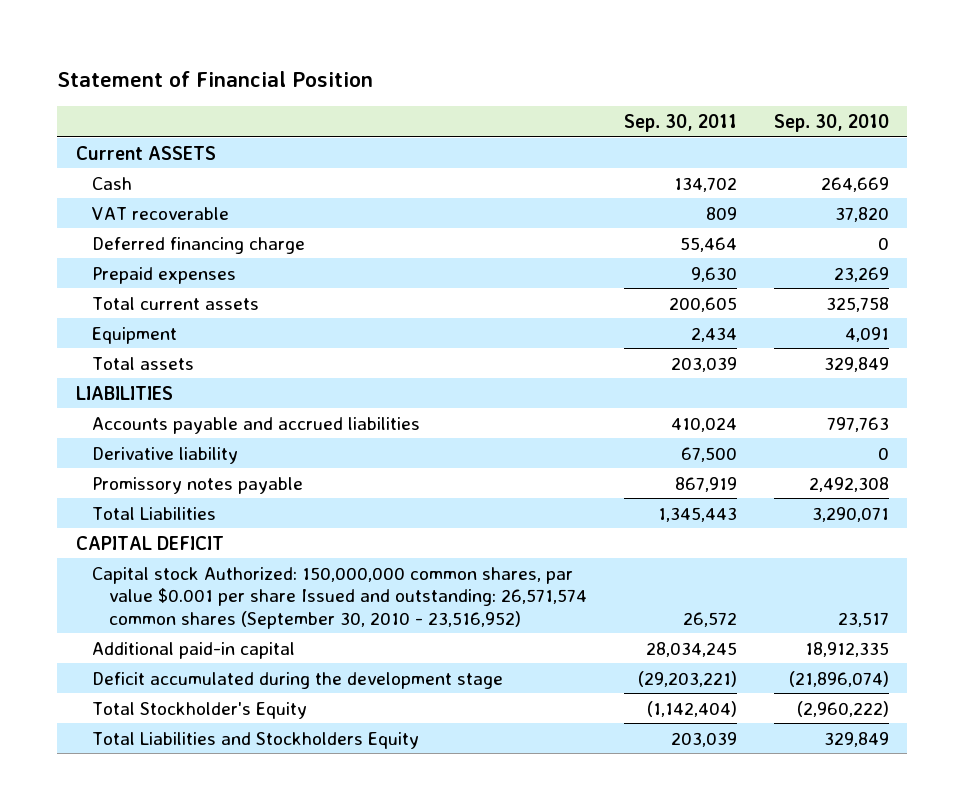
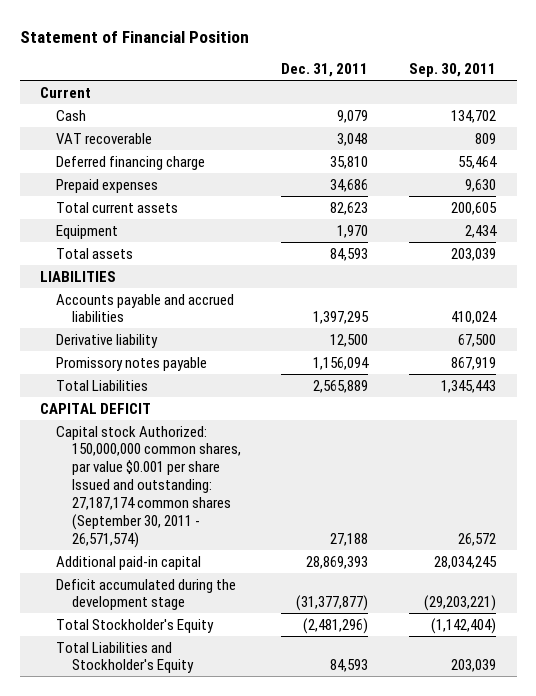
- | Sep. 30, 2011 | Sep. 30, 2010
+ | Dec. 31, 2011 | Sep. 30, 2011
- Current ASSETS
+ Current
- Capital stock Authorized: 150,000,000 common shares, par value $0.001 per share Issued and outstanding: 26,571,574 common shares (September 30, 2010 - 23,516,952) | 26,572 | 23,517
+ Capital stock Authorized: 150,000,000 common shares, par value $0.001 per share Issued and outstanding: 27,187,174 common shares (September 30, 2011 - 26,571,574) | 27,188 | 26,572
- Total Liabilities and Stockholders Equity | 203,039 | 329,849
+ Total Liabilities and Stockholder's Equity | 84,593 | 203,039

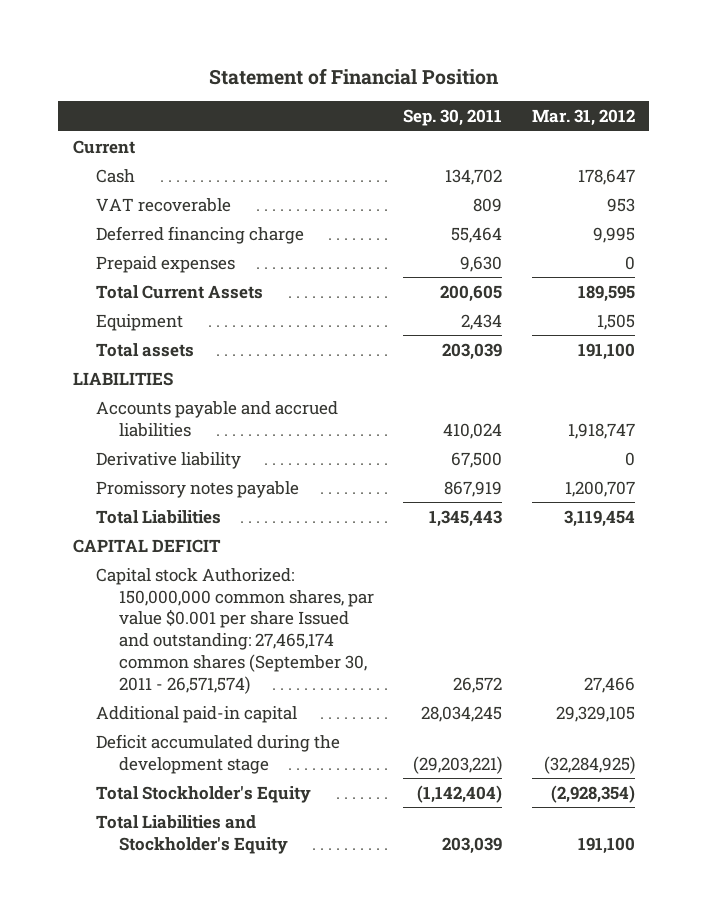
- | Dec. 31, 2011 | Sep. 30, 2011
+ | Sep. 30, 2011 | Mar. 31, 2012
- Total current assets | 82,623 | 200,605
+ Total Current Assets | 200,605 | 189,595
- Capital stock Authorized: 150,000,000 common shares, par value $0.001 per share Issued and outstanding: 27,187,174 common shares (September 30, 2011 - 26,571,574) | 27,188 | 26,572
+ Capital stock Authorized: 150,000,000 common shares, par value $0.001 per share Issued and outstanding: 27,465,174 common shares (September 30, 2011 - 26,571,574) | 26,572 | 27,466

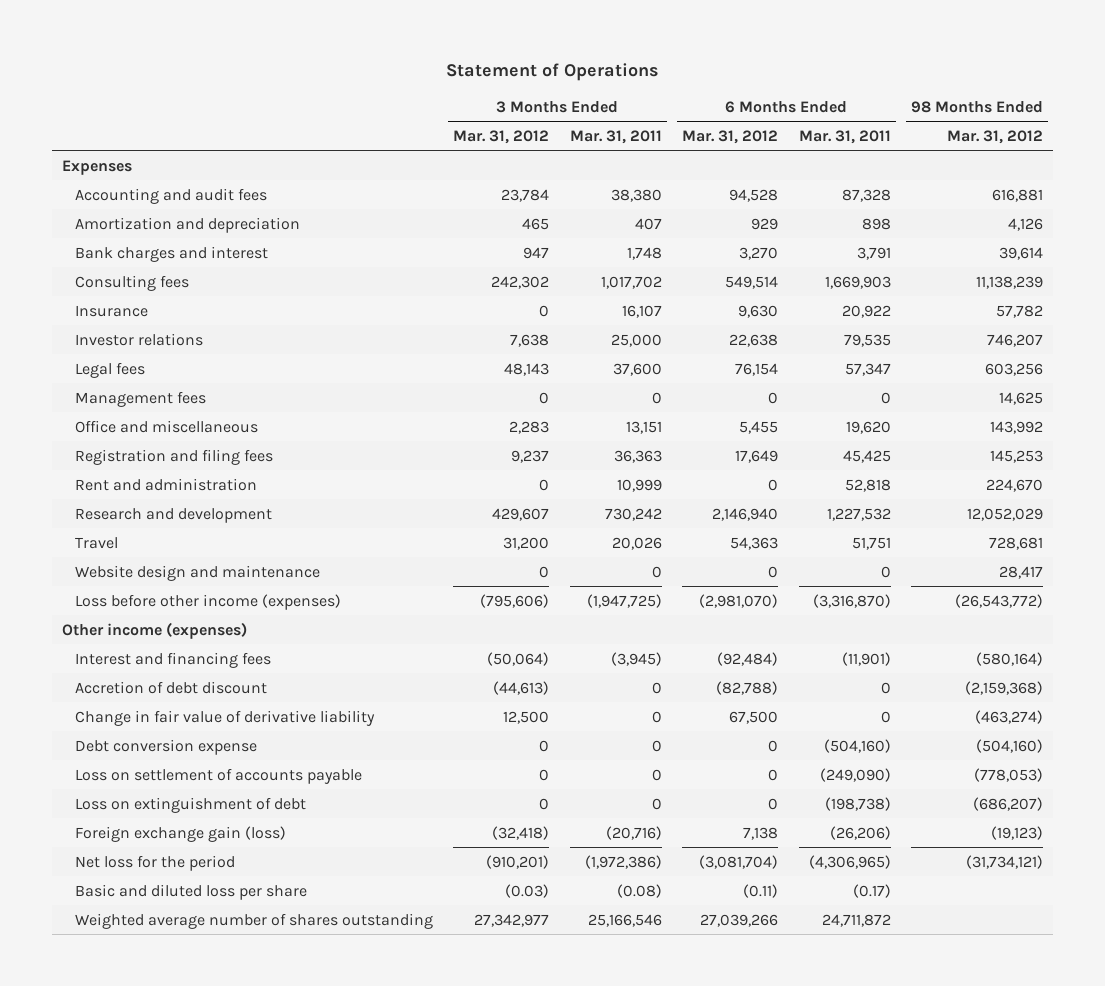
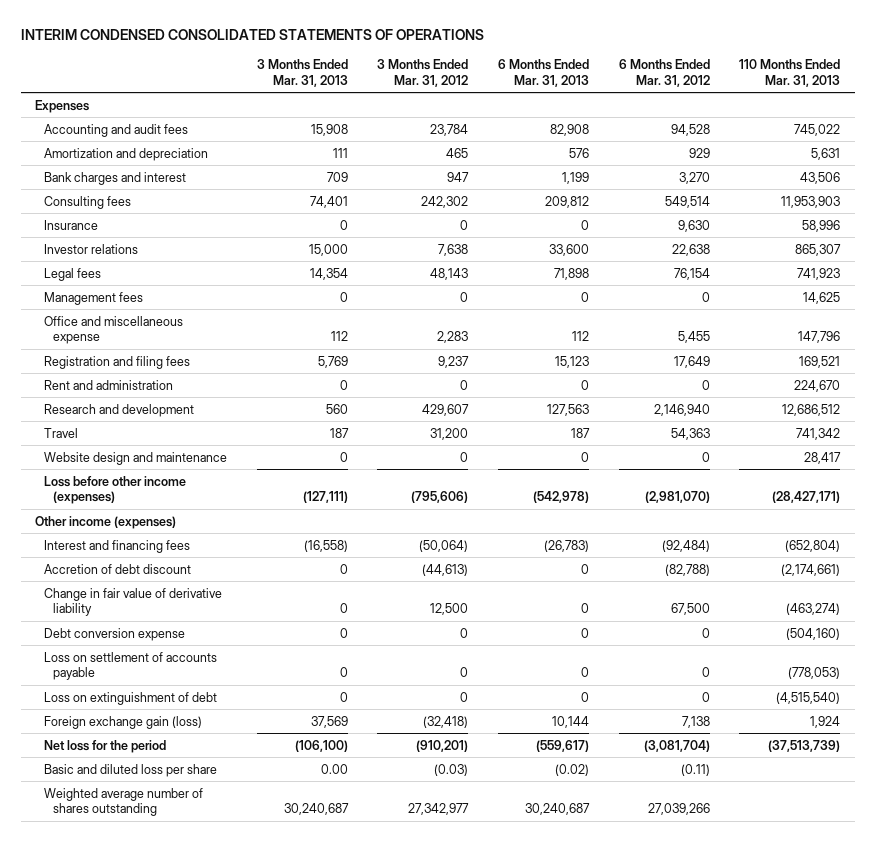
- Statement of Operations
+ INTERIM CONDENSED CONSOLIDATED STATEMENTS OF OPERATIONS
- | 3 Months Ended Mar. 31, 2012 | 3 Months Ended Mar. 31, 2011 | 6 Months Ended Mar. 31, 2012 | 6 Months Ended Mar. 31, 2011 | 98 Months Ended Mar. 31, 2012
+ | 3 Months Ended Mar. 31, 2013 | 3 Months Ended Mar. 31, 2012 | 6 Months Ended Mar. 31, 2013 | 6 Months Ended Mar. 31, 2012 | 110 Months Ended Mar. 31, 2013
- Office and miscellaneous | 2,283 | 13,151 | 5,455 | 19,620 | 143,992
+ Office and miscellaneous expense | 112 | 2,283 | 112 | 5,455 | 147,796

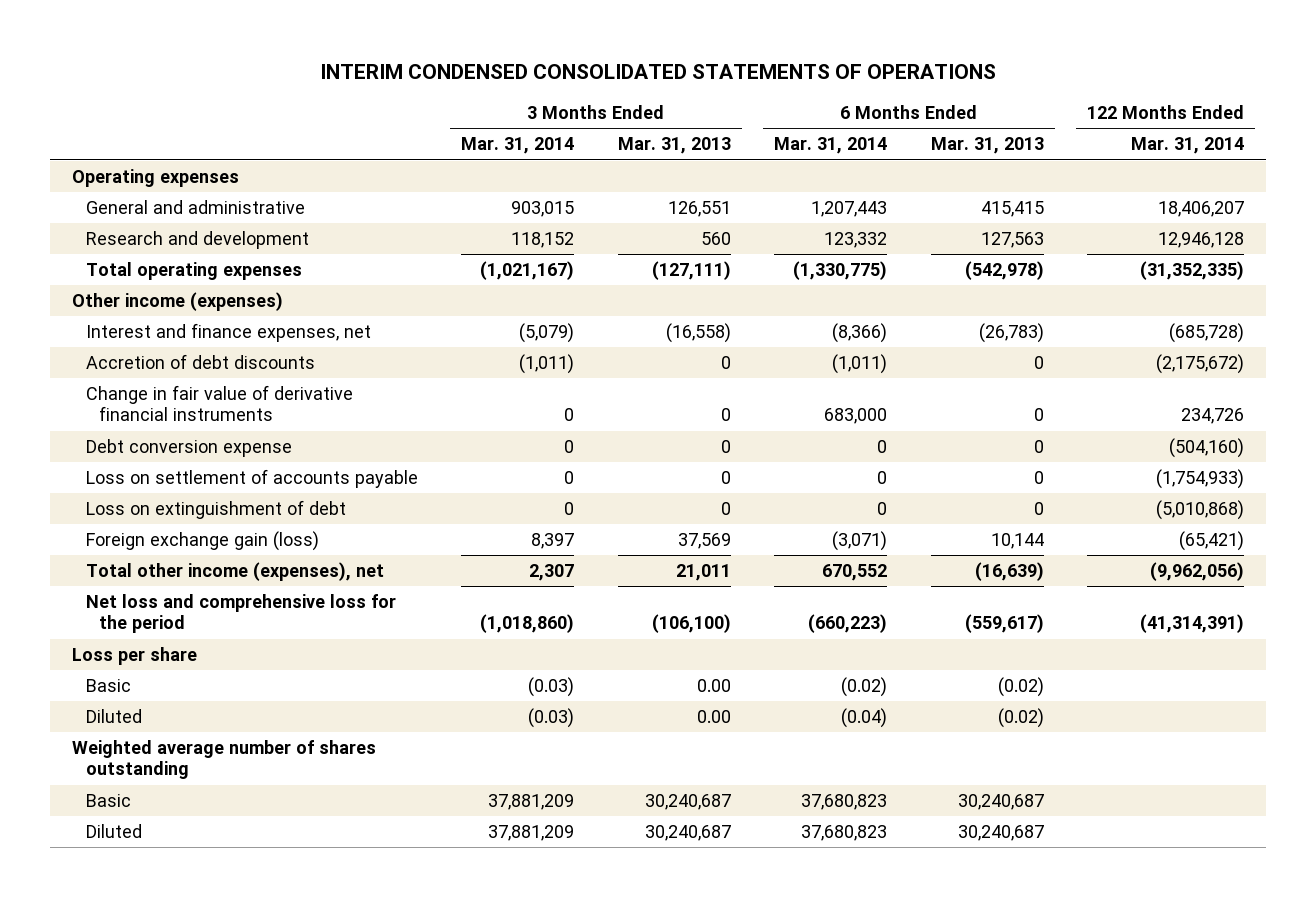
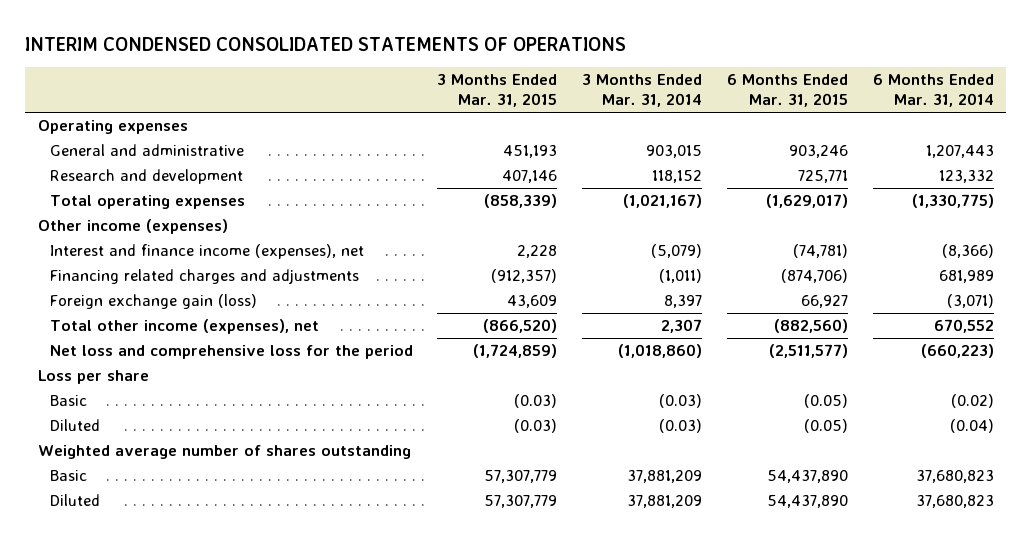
- | 3 Months Ended Mar. 31, 2014 | 3 Months Ended Mar. 31, 2013 | 6 Months Ended Mar. 31, 2014 | 6 Months Ended Mar. 31, 2013 | 122 Months Ended Mar. 31, 2014
+ | 3 Months Ended Mar. 31, 2015 | 3 Months Ended Mar. 31, 2014 | 6 Months Ended Mar. 31, 2015 | 6 Months Ended Mar. 31, 2014
- Interest and finance expenses, net | (5,079) | (16,558) | (8,366) | (26,783) | (685,728)
- Accretion of debt discounts | (1,011) | 0 | (1,011) | 0 | (2,175,672)
- Change in fair value of derivative financial instruments | 0 | 0 | 683,000 | 0 | 234,726
- Debt conversion expense | 0 | 0 | 0 | 0 | (504,160)
- Loss on settlement of accounts payable | 0 | 0 | 0 | 0 | (1,754,933)
- Loss on extinguishment of debt | 0 | 0 | 0 | 0 | (5,010,868)
+ Interest and finance income (expenses), net | 2,228 | (5,079) | (74,781) | (8,366)
+ Financing related charges and adjustments | (912,357) | (1,011) | (874,706) | 681,989

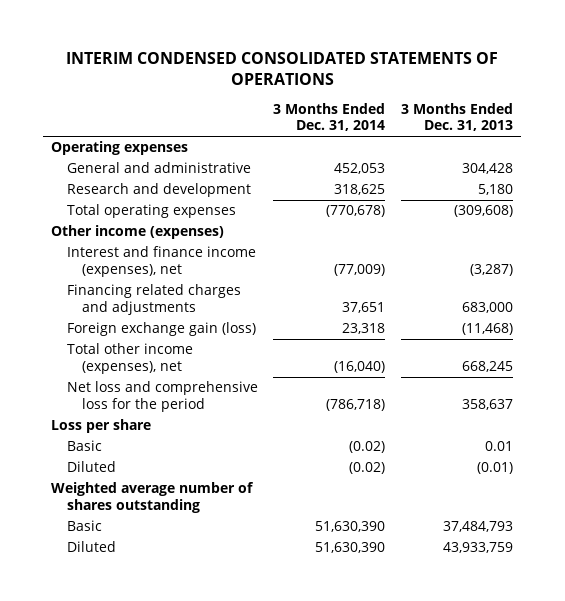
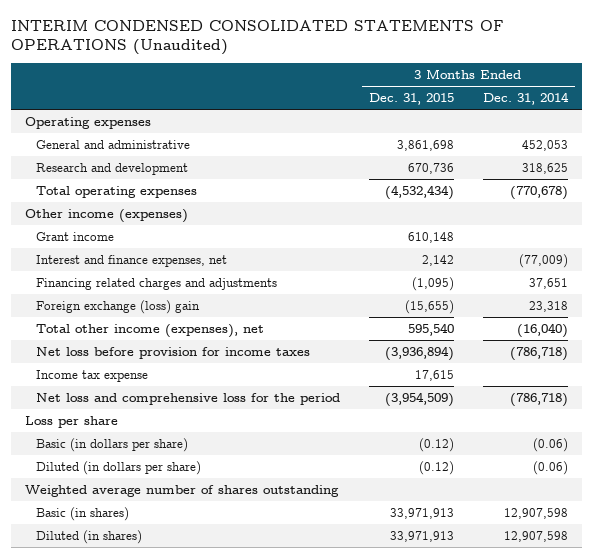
- INTERIM CONDENSED CONSOLIDATED STATEMENTS OF OPERATIONS
+ INTERIM CONDENSED CONSOLIDATED STATEMENTS OF OPERATIONS (Unaudited)
- | 3 Months Ended Dec. 31, 2014 | 3 Months Ended Dec. 31, 2013
+ | 3 Months Ended Dec. 31, 2015 | 3 Months Ended Dec. 31, 2014
- Interest and finance income (expenses), net | (77,009) | (3,287)
+ Grant income | 610,148 |
+ Interest and finance expenses, net | 2,142 | (77,009)
- Foreign exchange gain (loss) | 23,318 | (11,468)
+ Foreign exchange (loss) gain | (15,655) | 23,318
+ Net loss before provision for income taxes | (3,936,894) | (786,718)
+ Income tax expense | 17,615 |
- Basic | (0.02) | 0.01
- Diluted | (0.02) | (0.01)
+ Basic (in dollars per share) | (0.12) | (0.06)
+ Diluted (in dollars per share) | (0.12) | (0.06)
- Basic | 51,630,390 | 37,484,793
- Diluted | 51,630,390 | 43,933,759
+ Basic (in shares) | 33,971,913 | 12,907,598
+ Diluted (in shares) | 33,971,913 | 12,907,598

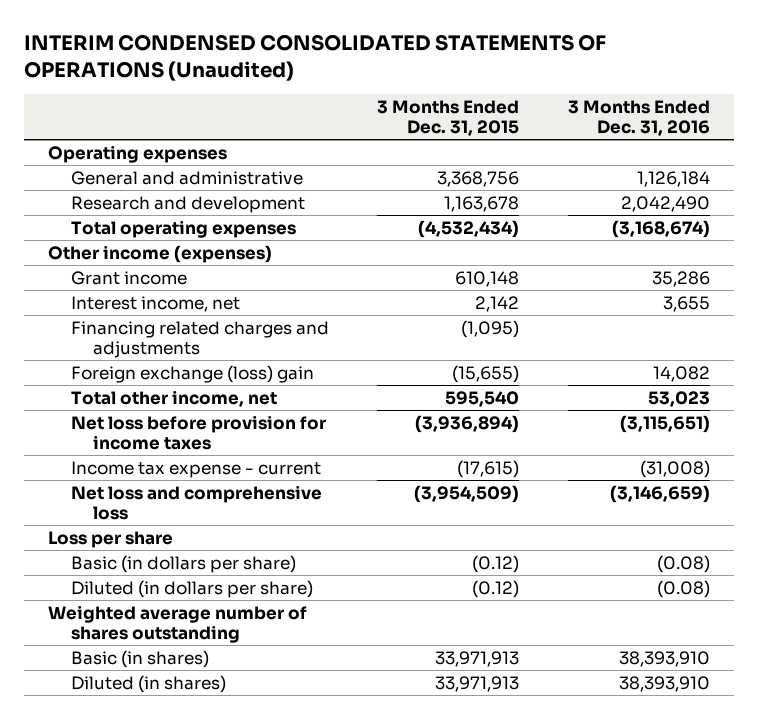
- | 3 Months Ended Dec. 31, 2015 | 3 Months Ended Dec. 31, 2014
+ | 3 Months Ended Dec. 31, 2015 | 3 Months Ended Dec. 31, 2016
- General and administrative | 3,861,698 | 452,053
- Research and development | 670,736 | 318,625
+ General and administrative | 3,368,756 | 1,126,184
+ Research and development | 1,163,678 | 2,042,490
- Interest and finance expenses, net | 2,142 | (77,009)
+ Interest income, net | 2,142 | 3,655
- Total other income (expenses), net | 595,540 | (16,040)
+ Total other income, net | 595,540 | 53,023
- Income tax expense | 17,615 |
- Net loss and comprehensive loss for the period | (3,954,509) | (786,718)
+ Income tax expense - current | (17,615) | (31,008)
+ Net loss and comprehensive loss | (3,954,509) | (3,146,659)

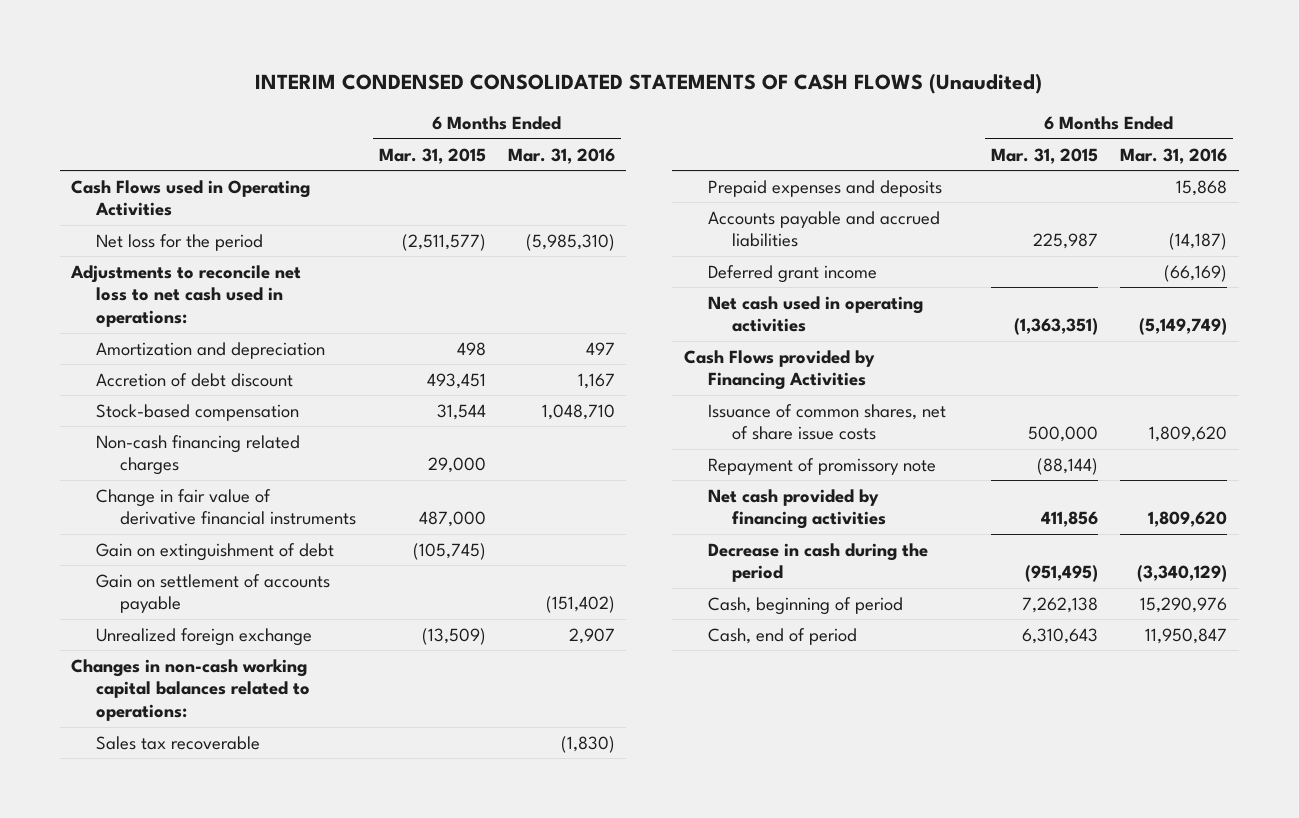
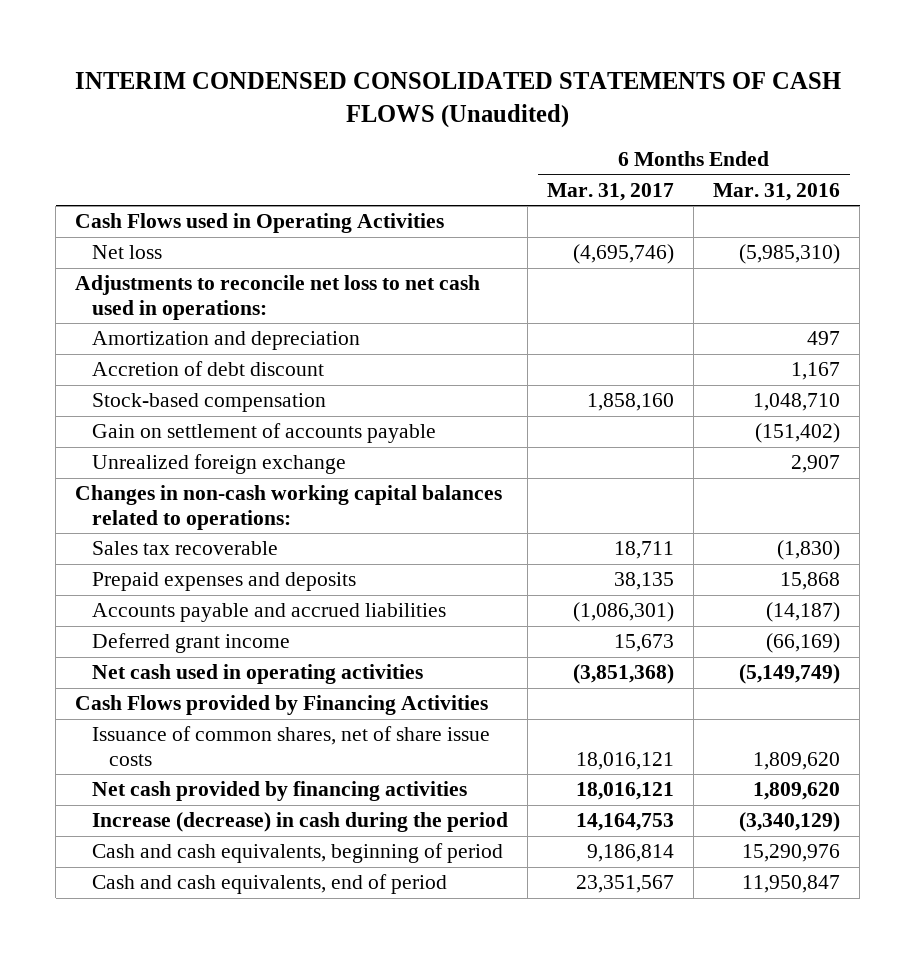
- | 6 Months Ended Mar. 31, 2015 | 6 Months Ended Mar. 31, 2016
+ | 6 Months Ended Mar. 31, 2017 | 6 Months Ended Mar. 31, 2016
- Net loss for the period | (2,511,577) | (5,985,310)
+ Net loss | (4,695,746) | (5,985,310)
- Non-cash financing related charges | 29,000 |
- Change in fair value of derivative financial instruments | 487,000 |
- Gain on extinguishment of debt | (105,745) |
- Repayment of promissory note | (88,144) |
- Decrease in cash during the period | (951,495) | (3,340,129)
- Cash, beginning of period | 7,262,138 | 15,290,976
- Cash, end of period | 6,310,643 | 11,950,847
+ Increase (decrease) in cash during the period | 14,164,753 | (3,340,129)
+ Cash and cash equivalents, beginning of period | 9,186,814 | 15,290,976
+ Cash and cash equivalents, end of period | 23,351,567 | 11,950,847

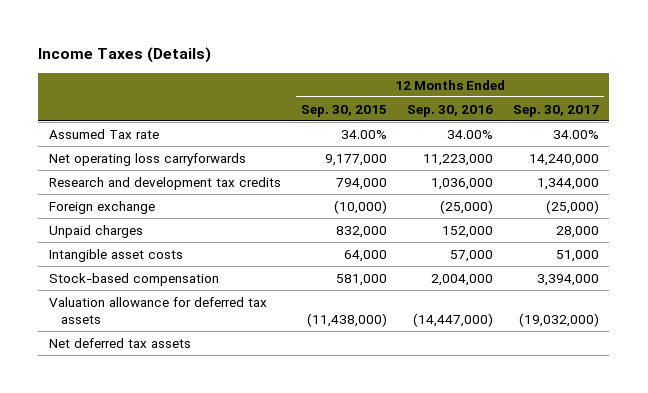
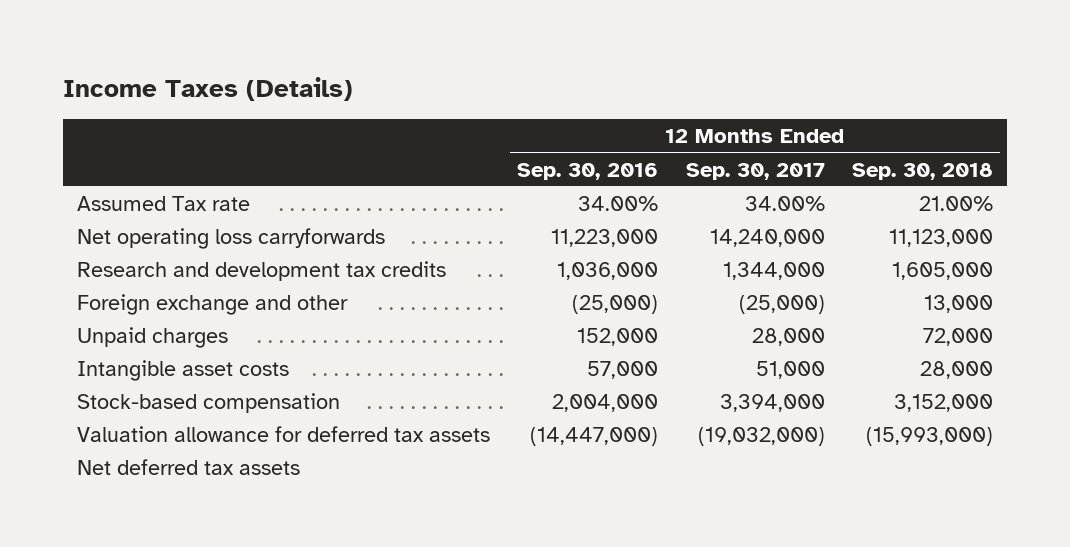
- | 12 Months Ended Sep. 30, 2015 | 12 Months Ended Sep. 30, 2016 | 12 Months Ended Sep. 30, 2017
+ | 12 Months Ended Sep. 30, 2016 | 12 Months Ended Sep. 30, 2017 | 12 Months Ended Sep. 30, 2018
- Foreign exchange | (10,000) | (25,000) | (25,000)
+ Foreign exchange and other | (25,000) | (25,000) | 13,000

